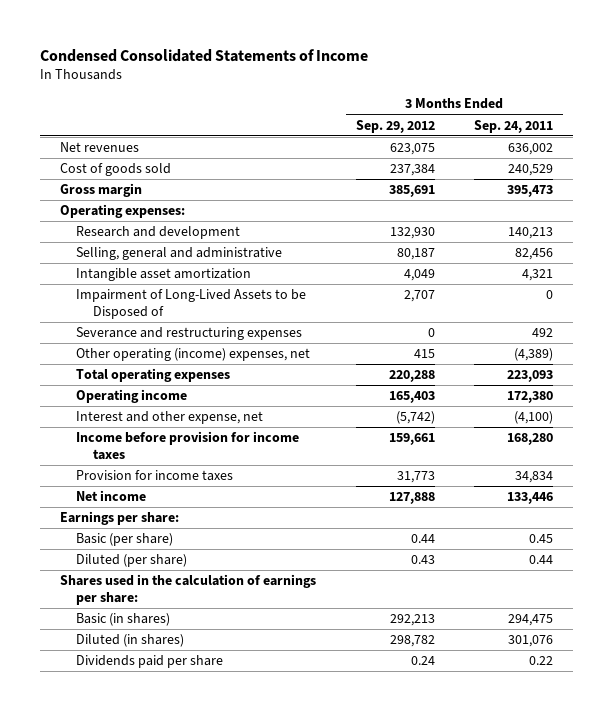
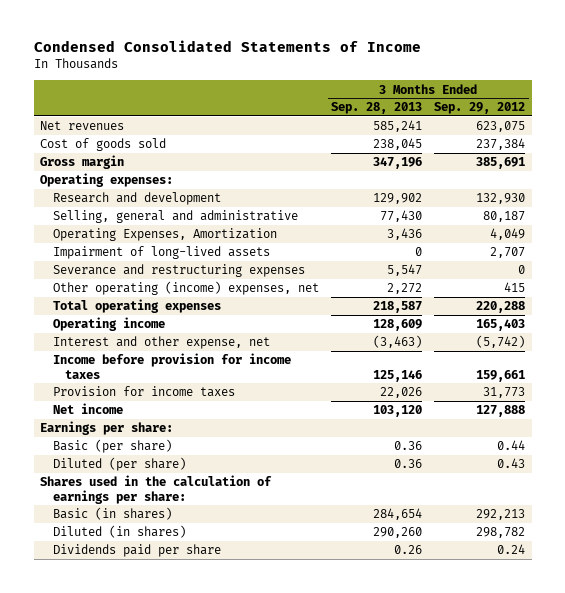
- | 3 Months Ended Sep. 29, 2012 | 3 Months Ended Sep. 24, 2011
+ | 3 Months Ended Sep. 28, 2013 | 3 Months Ended Sep. 29, 2012
- Intangible asset amortization | 4,049 | 4,321
- Impairment of Long-Lived Assets to be Disposed of | 2,707 | 0
+ Operating Expenses, Amortization | 3,436 | 4,049
+ Impairment of long-lived assets | 0 | 2,707

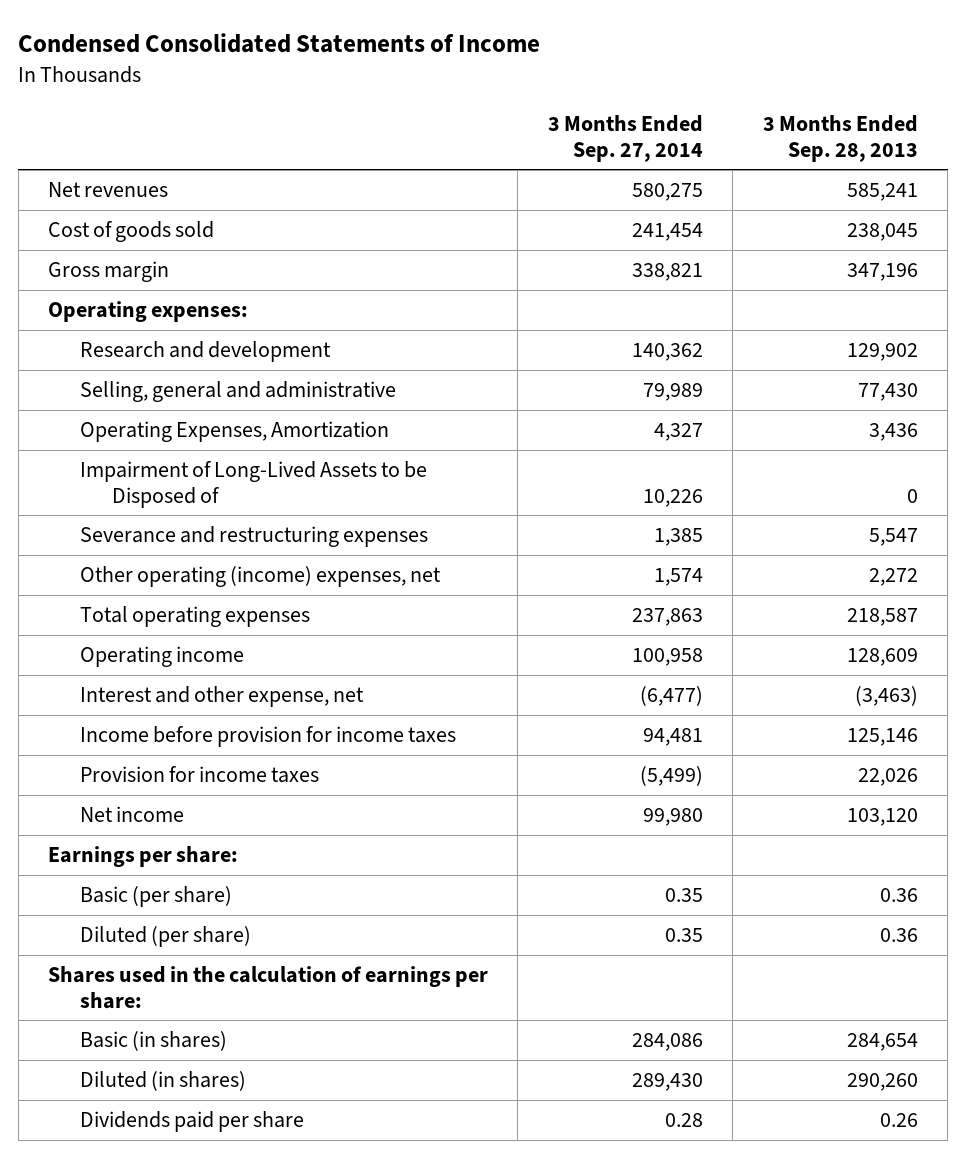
- | 3 Months Ended Sep. 28, 2013 | 3 Months Ended Sep. 29, 2012
+ | 3 Months Ended Sep. 27, 2014 | 3 Months Ended Sep. 28, 2013
- Impairment of long-lived assets | 0 | 2,707
+ Impairment of Long-Lived Assets to be Disposed of | 10,226 | 0

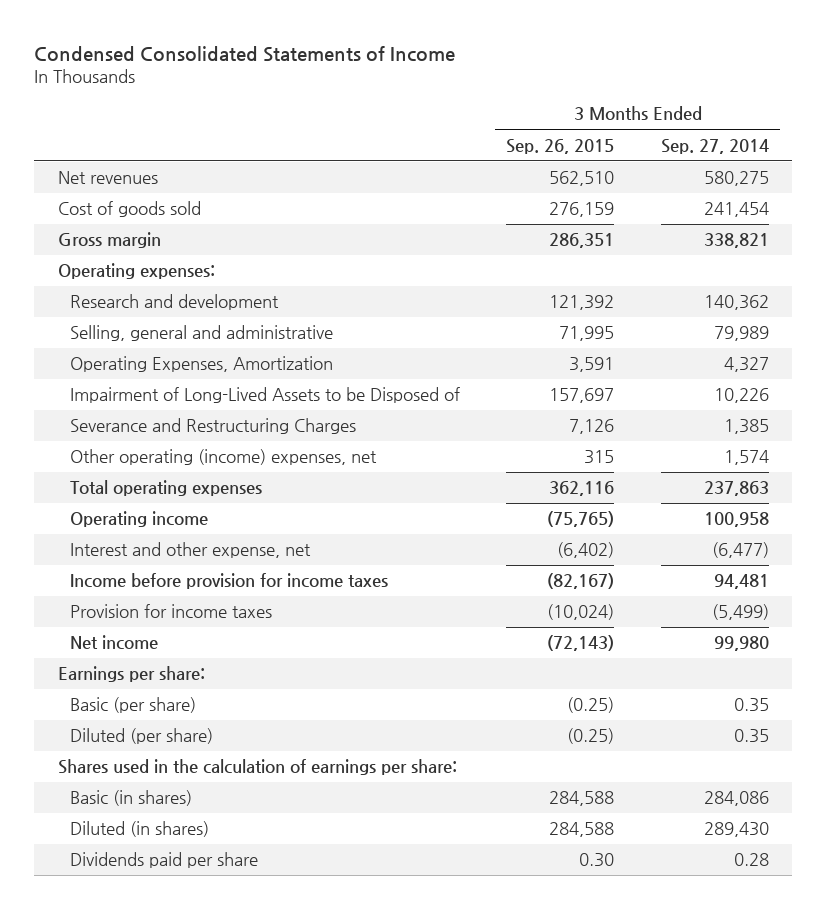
- | 3 Months Ended Sep. 27, 2014 | 3 Months Ended Sep. 28, 2013
+ | 3 Months Ended Sep. 26, 2015 | 3 Months Ended Sep. 27, 2014
- Severance and restructuring expenses | 1,385 | 5,547
+ Severance and Restructuring Charges | 7,126 | 1,385

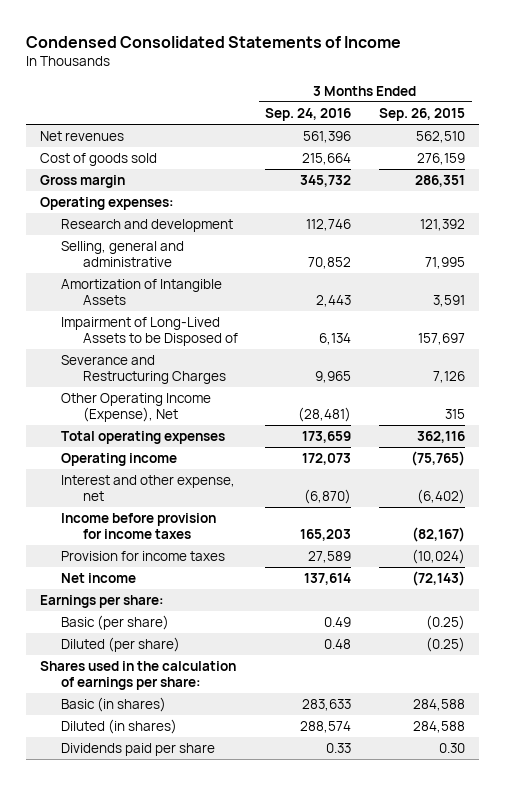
- | 3 Months Ended Sep. 26, 2015 | 3 Months Ended Sep. 27, 2014
+ | 3 Months Ended Sep. 24, 2016 | 3 Months Ended Sep. 26, 2015
- Operating Expenses, Amortization | 3,591 | 4,327
+ Amortization of Intangible Assets | 2,443 | 3,591
- Other operating (income) expenses, net | 315 | 1,574
+ Other Operating Income (Expense), Net | (28,481) | 315

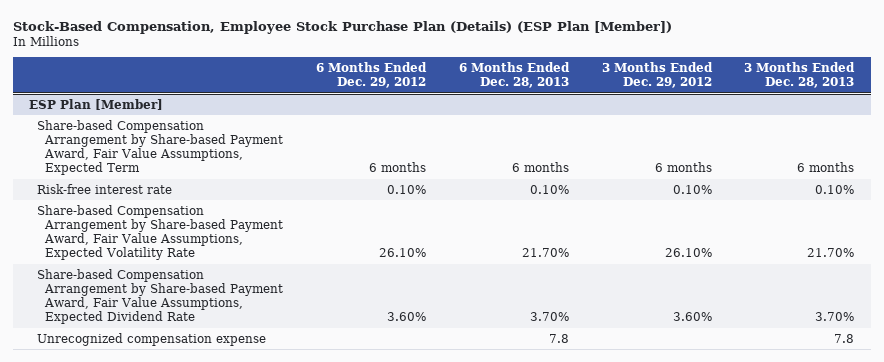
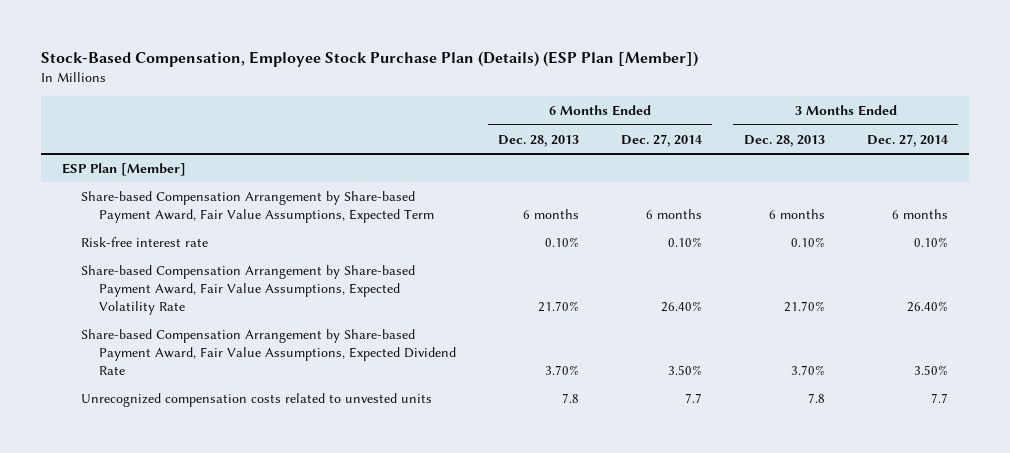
- | 6 Months Ended Dec. 29, 2012 | 6 Months Ended Dec. 28, 2013 | 3 Months Ended Dec. 29, 2012 | 3 Months Ended Dec. 28, 2013
+ | 6 Months Ended Dec. 28, 2013 | 6 Months Ended Dec. 27, 2014 | 3 Months Ended Dec. 28, 2013 | 3 Months Ended Dec. 27, 2014
@ ESP Plan [Member]
- Unrecognized compensation expense | | 7.8 | | 7.8
+ Unrecognized compensation costs related to unvested units | 7.8 | 7.7 | 7.8 | 7.7

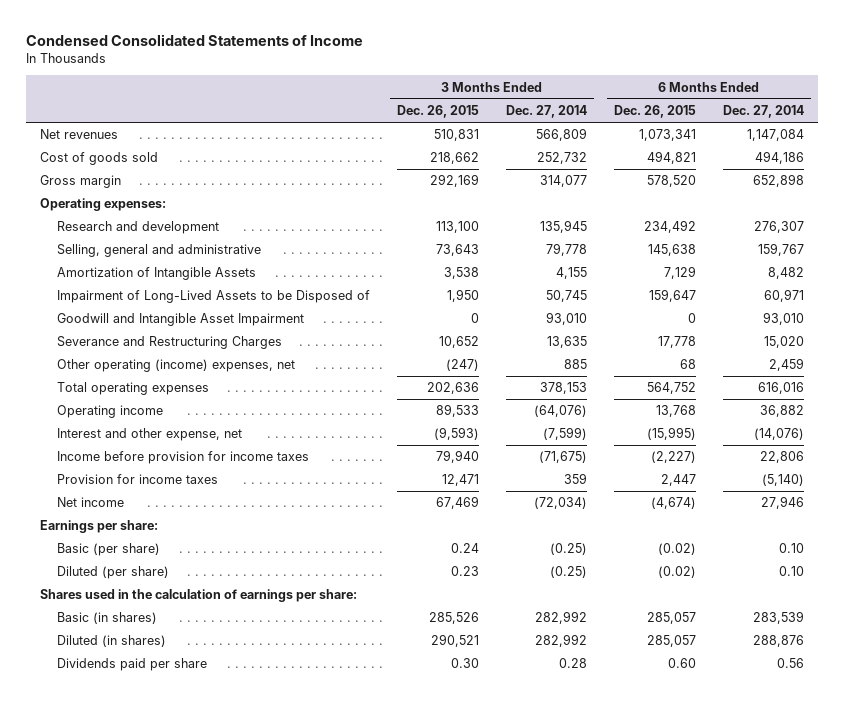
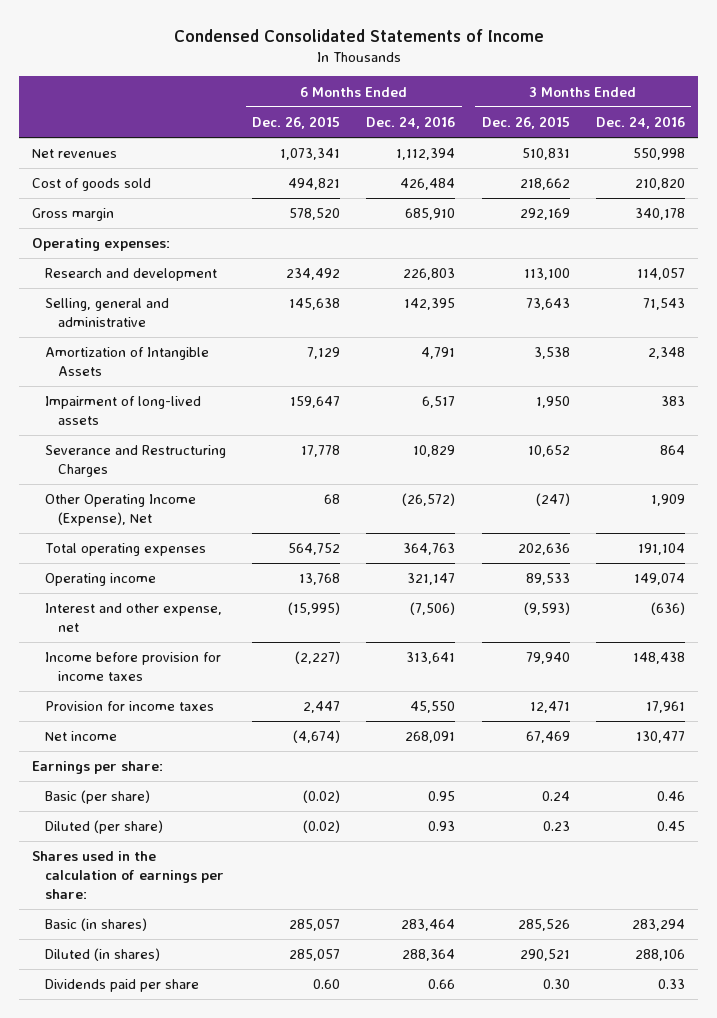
- | 3 Months Ended Dec. 26, 2015 | 3 Months Ended Dec. 27, 2014 | 6 Months Ended Dec. 26, 2015 | 6 Months Ended Dec. 27, 2014
+ | 6 Months Ended Dec. 26, 2015 | 6 Months Ended Dec. 24, 2016 | 3 Months Ended Dec. 26, 2015 | 3 Months Ended Dec. 24, 2016
- Impairment of Long-Lived Assets to be Disposed of | 1,950 | 50,745 | 159,647 | 60,971
- Goodwill and Intangible Asset Impairment | 0 | 93,010 | 0 | 93,010
+ Impairment of long-lived assets | 159,647 | 6,517 | 1,950 | 383
- Other operating (income) expenses, net | (247) | 885 | 68 | 2,459
+ Other Operating Income (Expense), Net | 68 | (26,572) | (247) | 1,909

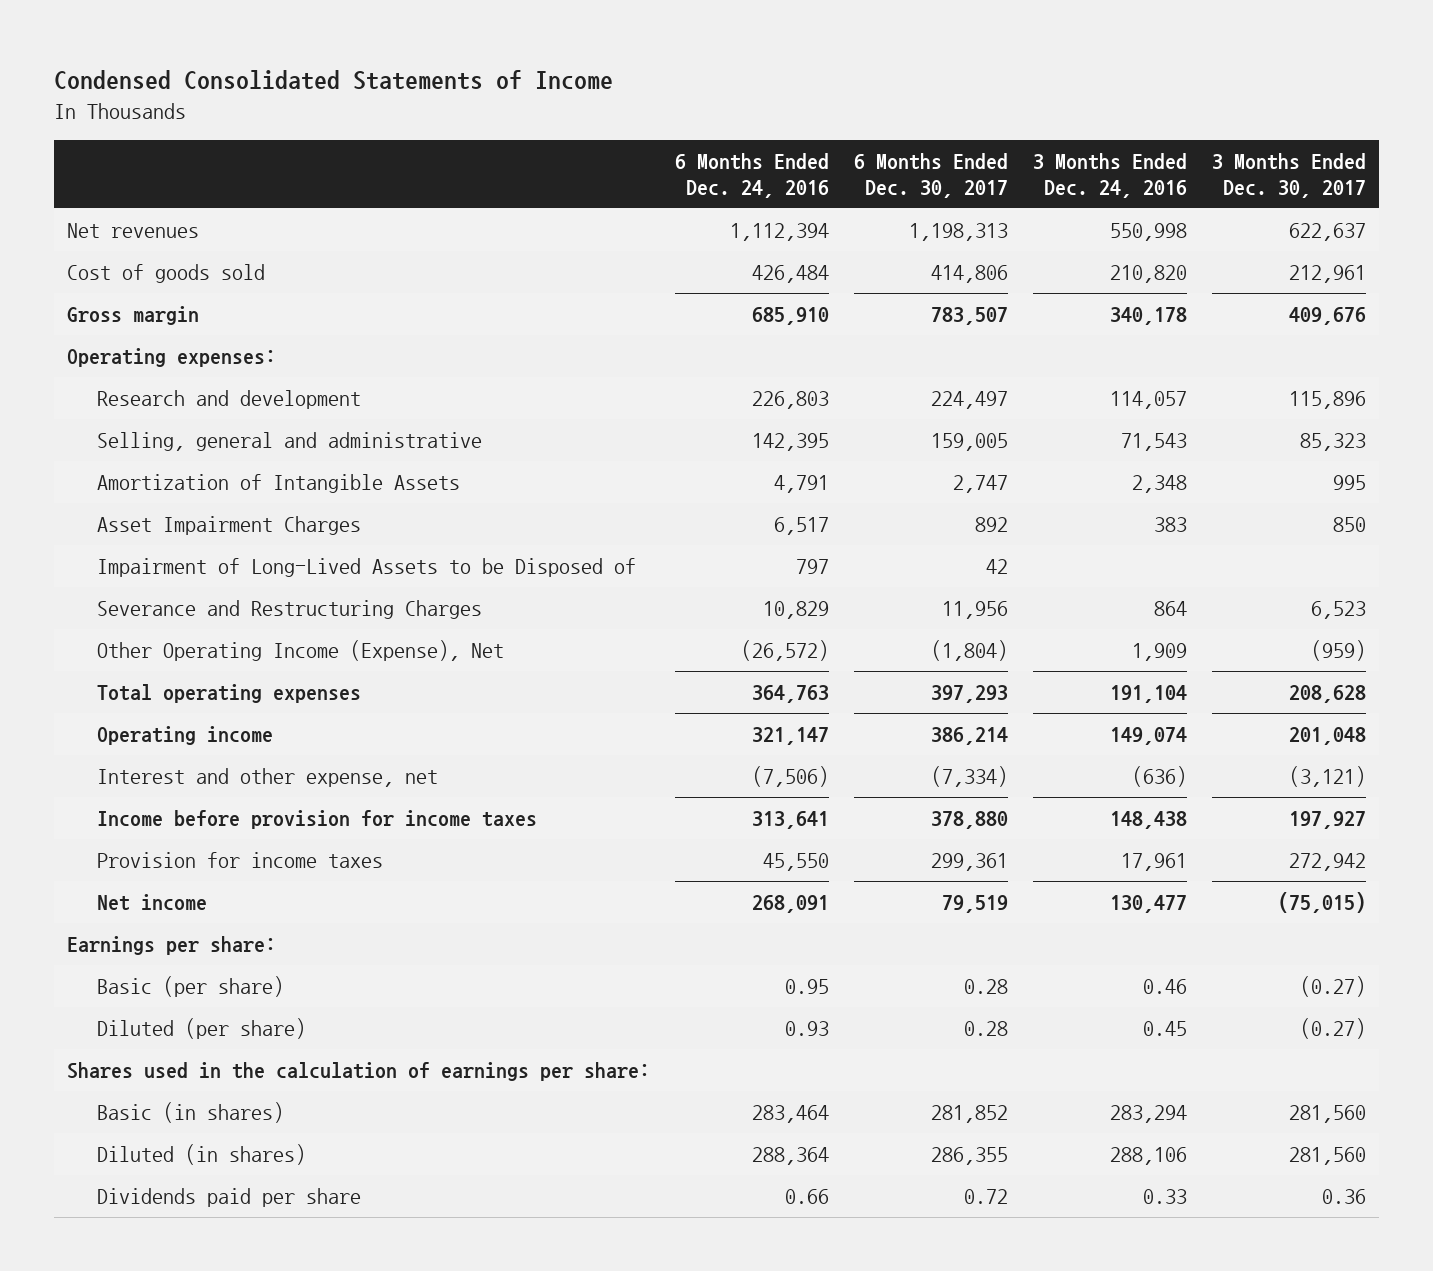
- | 6 Months Ended Dec. 26, 2015 | 6 Months Ended Dec. 24, 2016 | 3 Months Ended Dec. 26, 2015 | 3 Months Ended Dec. 24, 2016
+ | 6 Months Ended Dec. 24, 2016 | 6 Months Ended Dec. 30, 2017 | 3 Months Ended Dec. 24, 2016 | 3 Months Ended Dec. 30, 2017
- Impairment of long-lived assets | 159,647 | 6,517 | 1,950 | 383
+ Asset Impairment Charges | 6,517 | 892 | 383 | 850
+ Impairment of Long-Lived Assets to be Disposed of | 797 | 42 | |

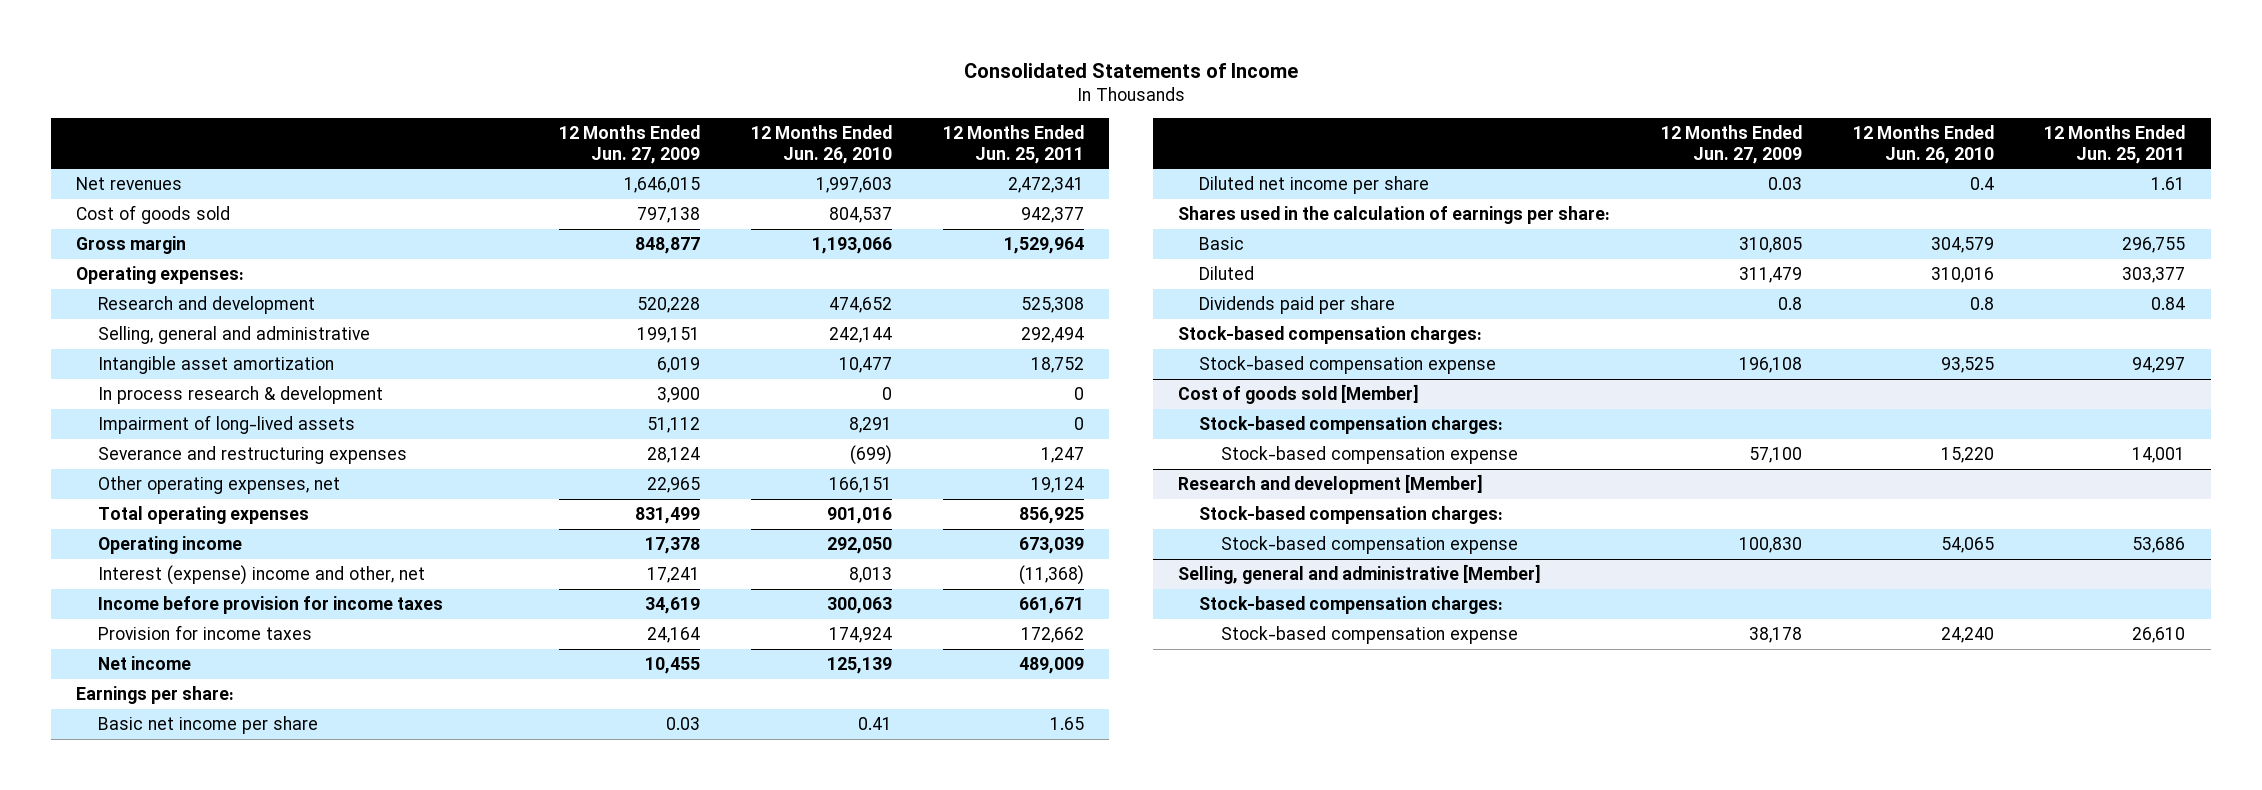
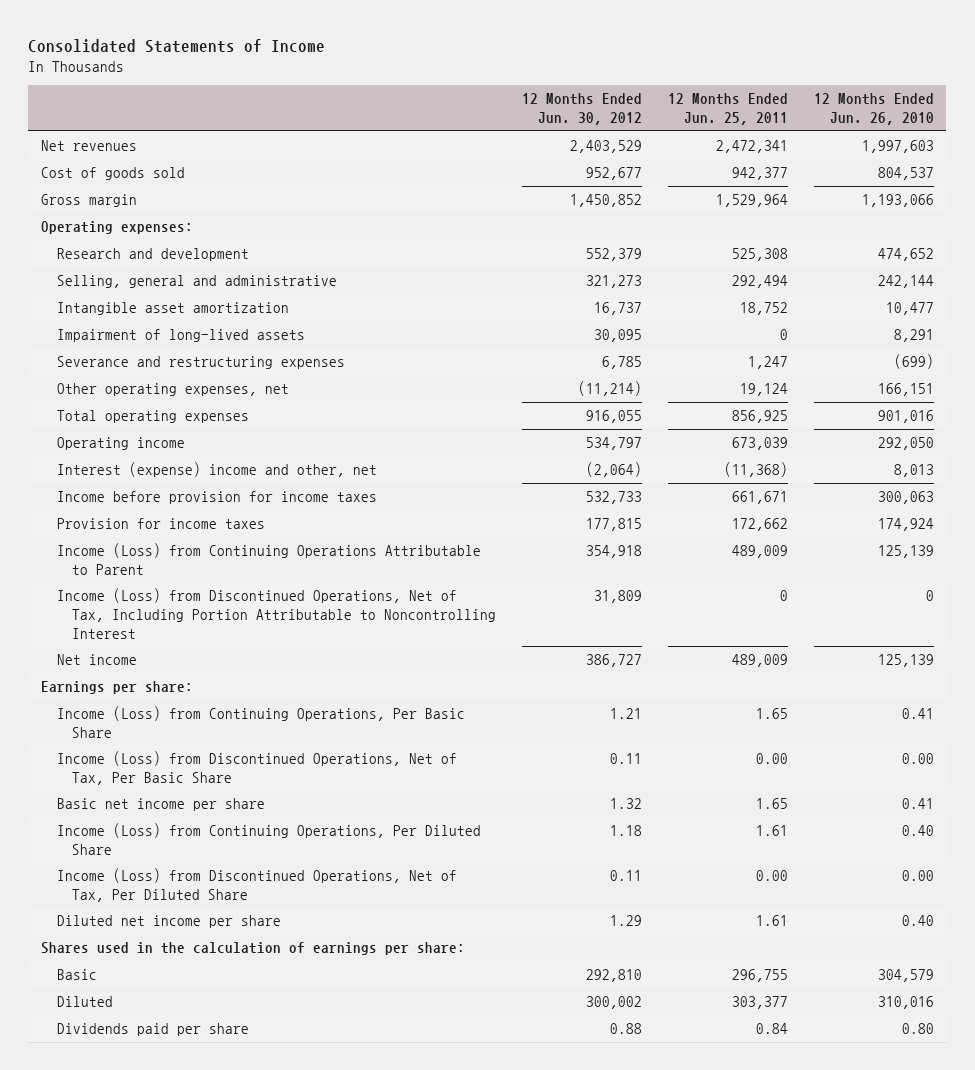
- | 12 Months Ended Jun. 27, 2009 | 12 Months Ended Jun. 26, 2010 | 12 Months Ended Jun. 25, 2011
+ | 12 Months Ended Jun. 30, 2012 | 12 Months Ended Jun. 25, 2011 | 12 Months Ended Jun. 26, 2010
- In process research & development | 3,900 | 0 | 0
+ Income (Loss) from Continuing Operations Attributable to Parent | 354,918 | 489,009 | 125,139
+ Income (Loss) from Discontinued Operations, Net of Tax, Including Portion Attributable to Noncontrolling Interest | 31,809 | 0 | 0
+ Income (Loss) from Continuing Operations, Per Basic Share | 1.21 | 1.65 | 0.41
+ Income (Loss) from Discontinued Operations, Net of Tax, Per Basic Share | 0.11 | 0.00 | 0.00
- Diluted net income per share | 0.03 | 0.4 | 1.61
+ Income (Loss) from Continuing Operations, Per Diluted Share | 1.18 | 1.61 | 0.40
+ Income (Loss) from Discontinued Operations, Net of Tax, Per Diluted Share | 0.11 | 0.00 | 0.00
+ Diluted net income per share | 1.29 | 1.61 | 0.40
- Dividends paid per share | 0.8 | 0.8 | 0.84
- Stock-based compensation charges:
- Stock-based compensation expense | 196,108 | 93,525 | 94,297
- Cost of goods sold [Member]
- Stock-based compensation charges:
- Stock-based compensation expense | 57,100 | 15,220 | 14,001
- Research and development [Member]
- Stock-based compensation charges:
- Stock-based compensation expense | 100,830 | 54,065 | 53,686
- Selling, general and administrative [Member]
- Stock-based compensation charges:
- Stock-based compensation expense | 38,178 | 24,240 | 26,610
+ Dividends paid per share | 0.88 | 0.84 | 0.80

